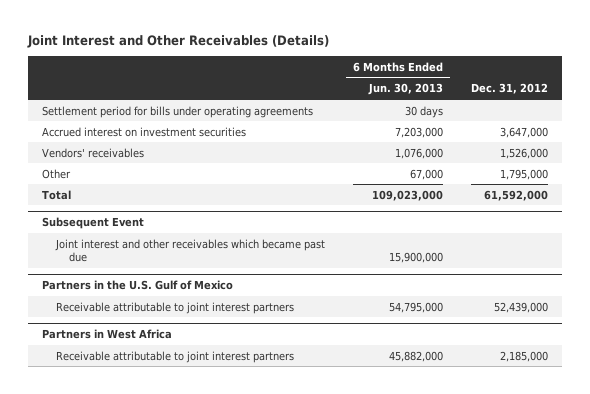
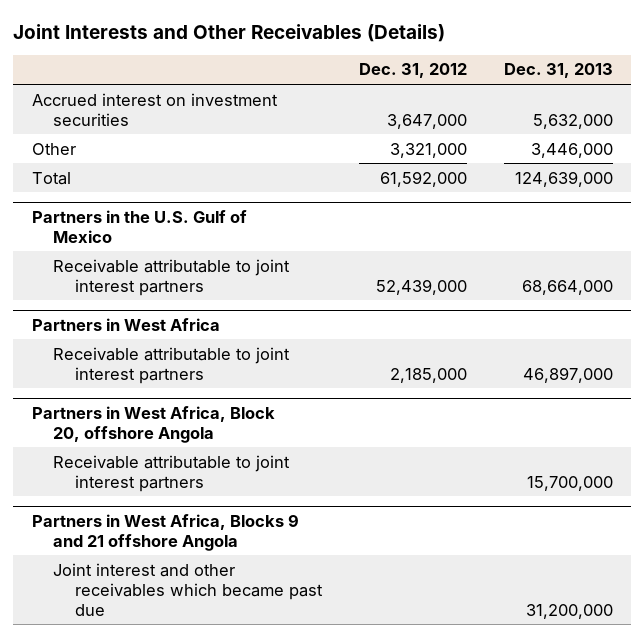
- Joint Interest and Other Receivables (Details)
+ Joint Interests and Other Receivables (Details)
- | 6 Months Ended Jun. 30, 2013 | Dec. 31, 2012
+ | Dec. 31, 2012 | Dec. 31, 2013
- Settlement period for bills under operating agreements | 30 days |
- Vendors' receivables | 1,076,000 | 1,526,000
- Other | 67,000 | 1,795,000
+ Other | 3,321,000 | 3,446,000
- Subsequent Event
- Joint interest and other receivables which became past due | 15,900,000 |
+ Partners in West Africa, Block 20, offshore Angola
+ Receivable attributable to joint interest partners | | 15,700,000
+ Partners in West Africa, Blocks 9 and 21 offshore Angola
+ Joint interest and other receivables which became past due | | 31,200,000

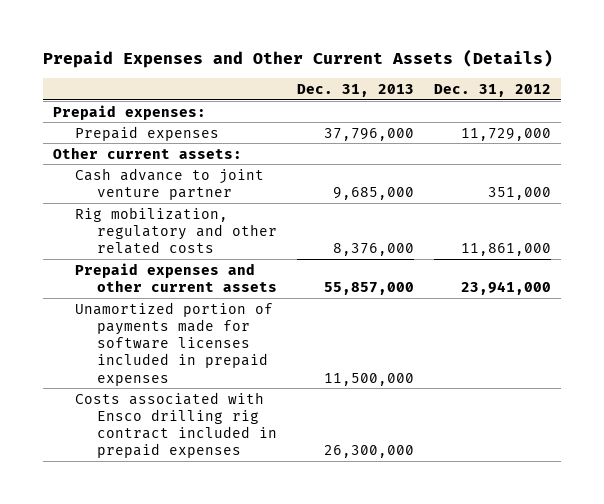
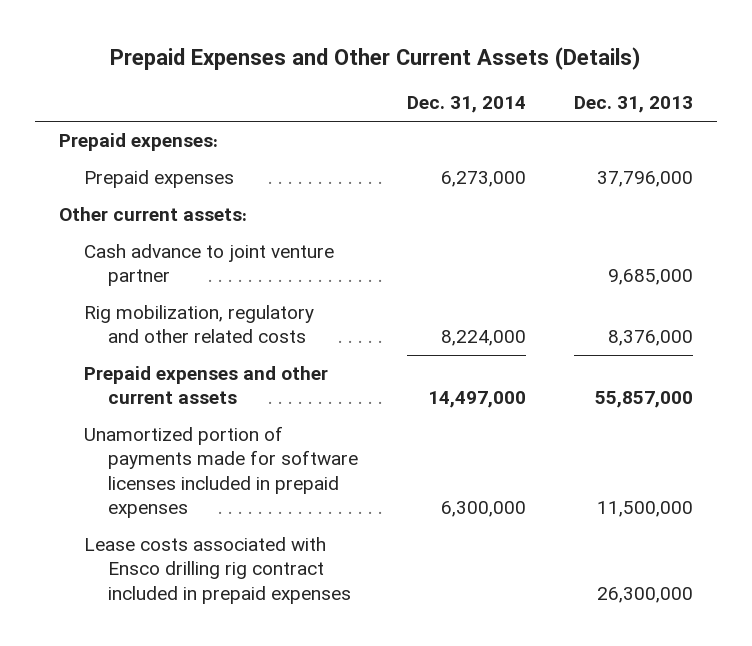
- | Dec. 31, 2013 | Dec. 31, 2012
+ | Dec. 31, 2014 | Dec. 31, 2013
- Costs associated with Ensco drilling rig contract included in prepaid expenses | 26,300,000 |
+ Lease costs associated with Ensco drilling rig contract included in prepaid expenses | | 26,300,000

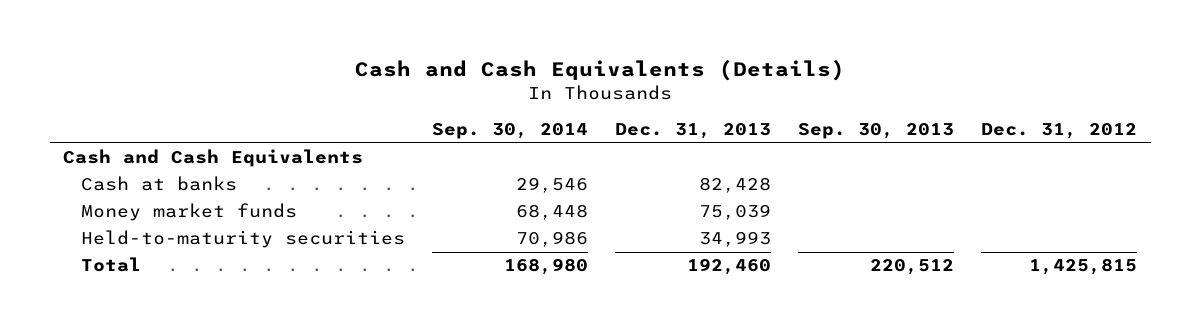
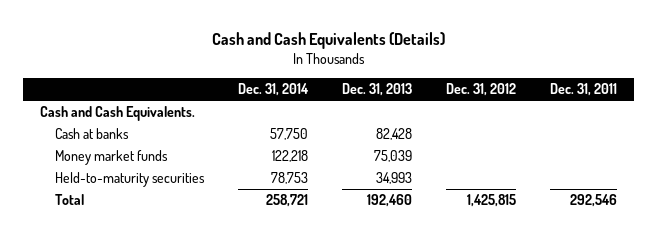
- | Sep. 30, 2014 | Dec. 31, 2013 | Sep. 30, 2013 | Dec. 31, 2012
+ | Dec. 31, 2014 | Dec. 31, 2013 | Dec. 31, 2012 | Dec. 31, 2011
- Cash and Cash Equivalents
+ Cash and Cash Equivalents.

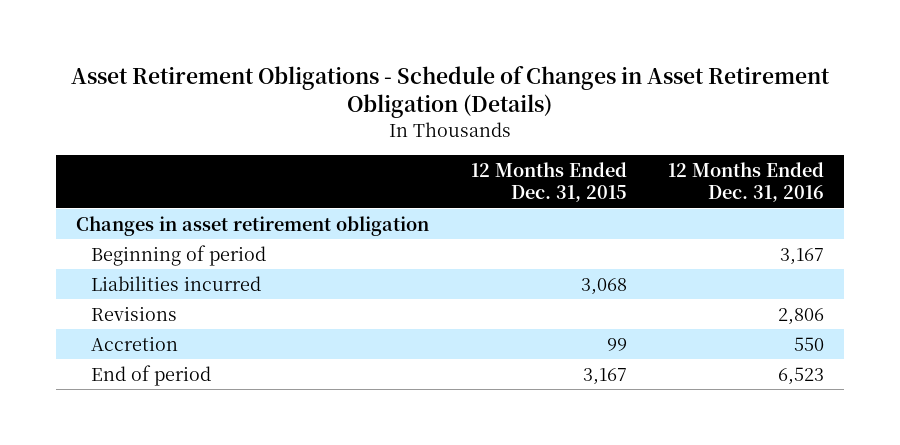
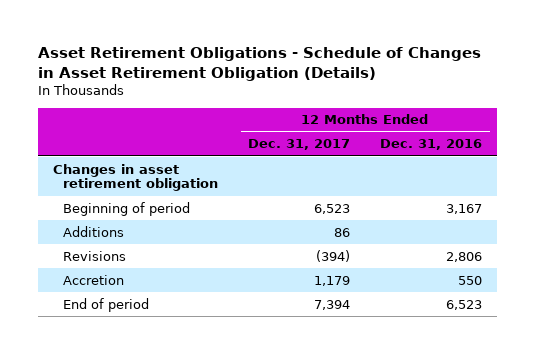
- | 12 Months Ended Dec. 31, 2015 | 12 Months Ended Dec. 31, 2016
+ | 12 Months Ended Dec. 31, 2017 | 12 Months Ended Dec. 31, 2016
- Liabilities incurred | 3,068 |
+ Additions | 86 |

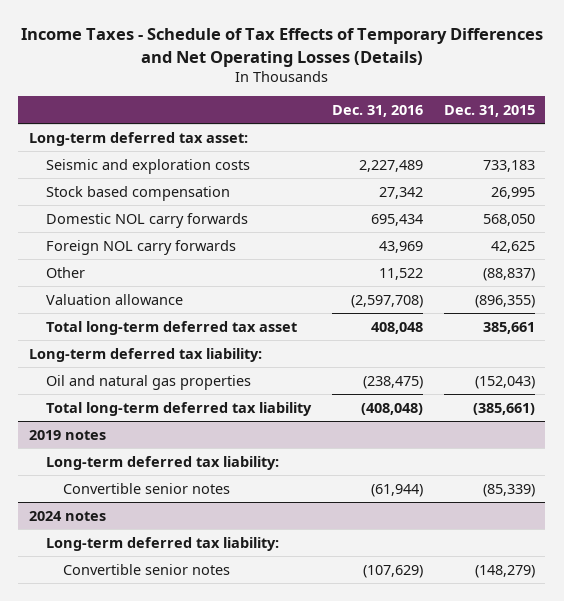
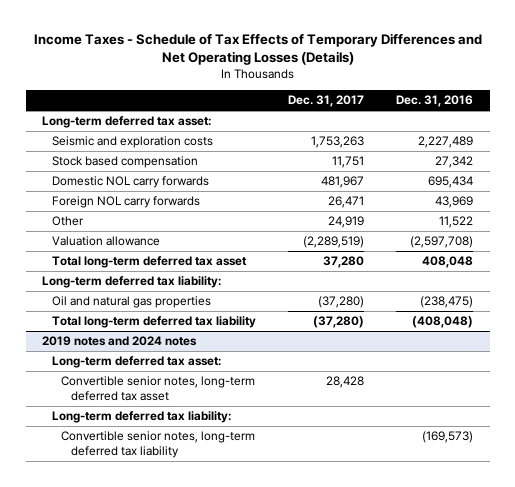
- | Dec. 31, 2016 | Dec. 31, 2015
+ | Dec. 31, 2017 | Dec. 31, 2016
- 2019 notes
- Long-term deferred tax liability:
- Convertible senior notes | (61,944) | (85,339)
- 2024 notes
+ 2019 notes and 2024 notes
+ Long-term deferred tax asset:
+ Convertible senior notes, long-term deferred tax asset | 28,428 |
- Convertible senior notes | (107,629) | (148,279)
+ Convertible senior notes, long-term deferred tax liability | | (169,573)

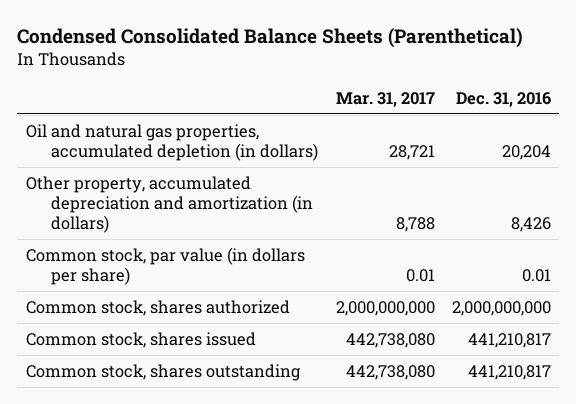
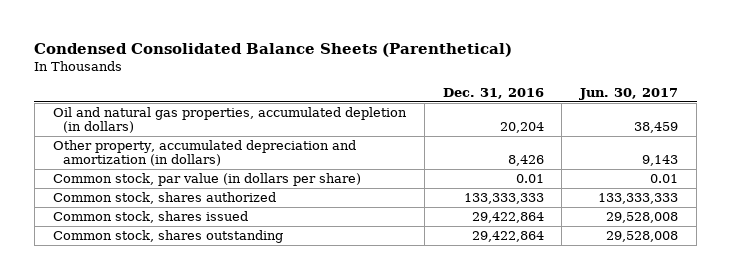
- | Mar. 31, 2017 | Dec. 31, 2016
+ | Dec. 31, 2016 | Jun. 30, 2017
- Common stock, shares authorized | 2,000,000,000 | 2,000,000,000
- Common stock, shares issued | 442,738,080 | 441,210,817
- Common stock, shares outstanding | 442,738,080 | 441,210,817
+ Common stock, shares authorized | 133,333,333 | 133,333,333
+ Common stock, shares issued | 29,422,864 | 29,528,008
+ Common stock, shares outstanding | 29,422,864 | 29,528,008

